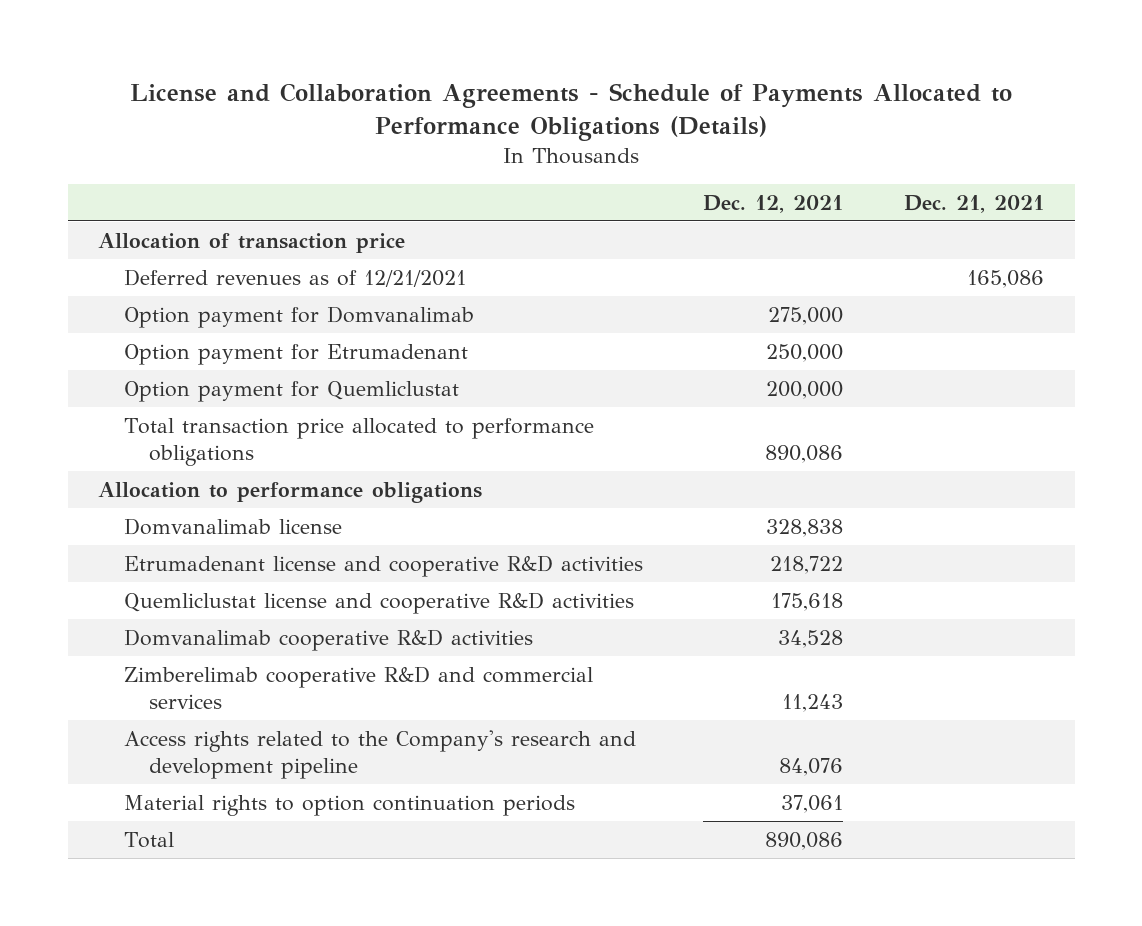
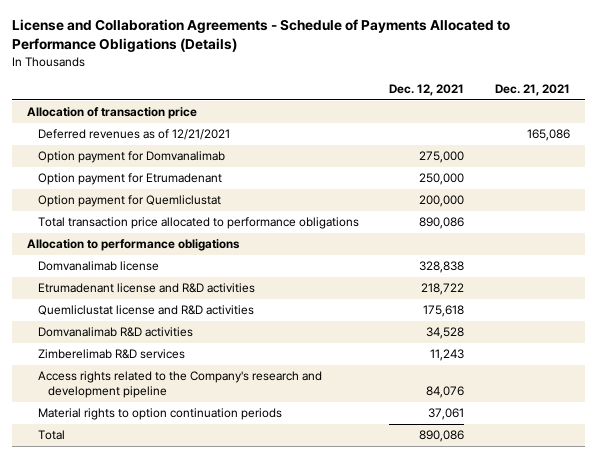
- Etrumadenant license and cooperative R&D activities | 218,722 |
- Quemliclustat license and cooperative R&D activities | 175,618 |
- Domvanalimab cooperative R&D activities | 34,528 |
- Zimberelimab cooperative R&D and commercial services | 11,243 |
+ Etrumadenant license and R&D activities | 218,722 |
+ Quemliclustat license and R&D activities | 175,618 |
+ Domvanalimab R&D activities | 34,528 |
+ Zimberelimab R&D services | 11,243 |

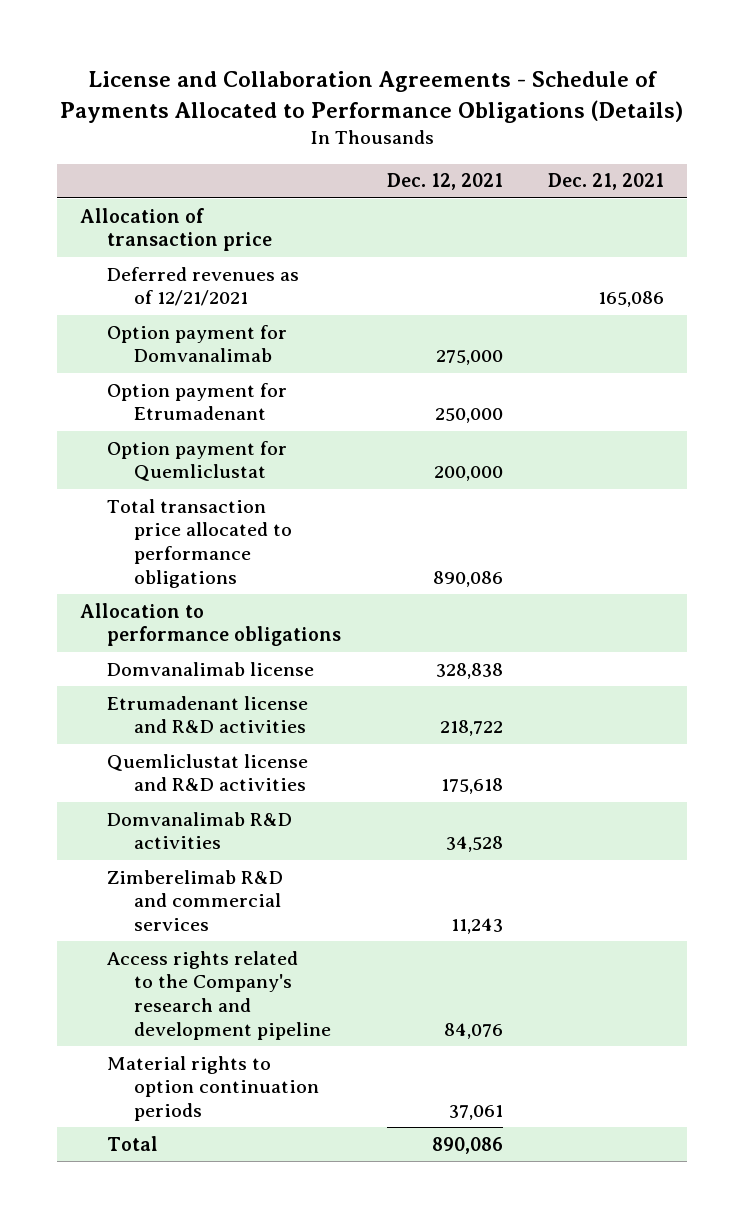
- Zimberelimab R&D services | 11,243 |
+ Zimberelimab R&D and commercial services | 11,243 |

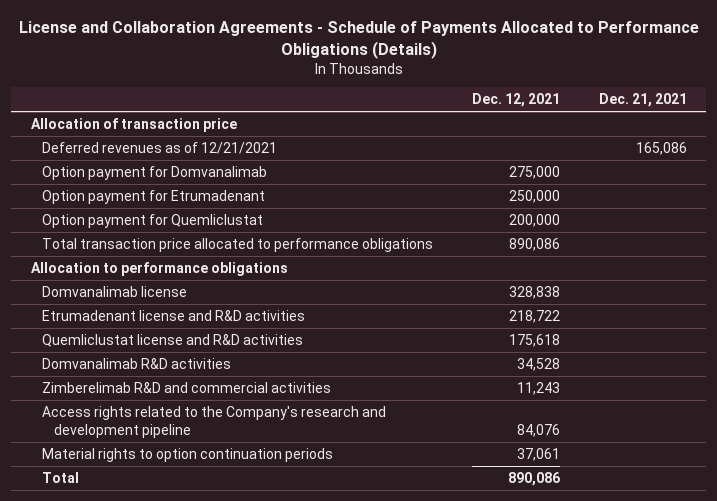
- Zimberelimab R&D and commercial services | 11,243 |
+ Zimberelimab R&D and commercial activities | 11,243 |

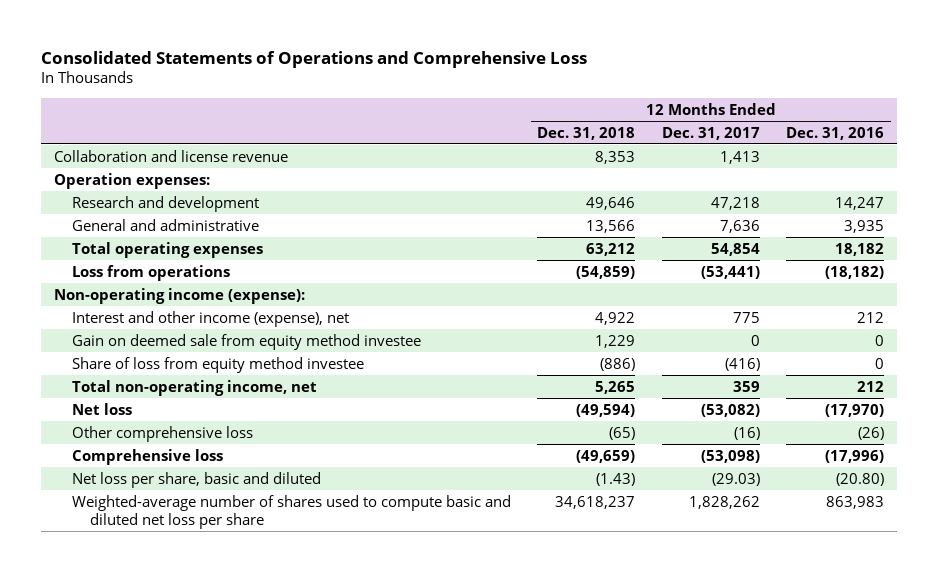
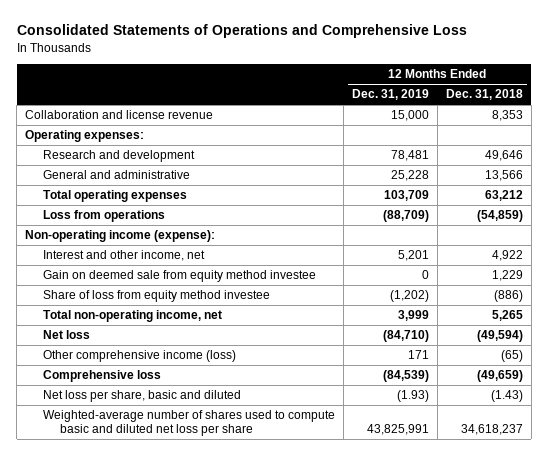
- | 12 Months Ended Dec. 31, 2018 | 12 Months Ended Dec. 31, 2017 | 12 Months Ended Dec. 31, 2016
+ | 12 Months Ended Dec. 31, 2019 | 12 Months Ended Dec. 31, 2018
- Operation expenses:
+ Operating expenses:
- Interest and other income (expense), net | 4,922 | 775 | 212
+ Interest and other income, net | 5,201 | 4,922
- Other comprehensive loss | (65) | (16) | (26)
+ Other comprehensive income (loss) | 171 | (65)

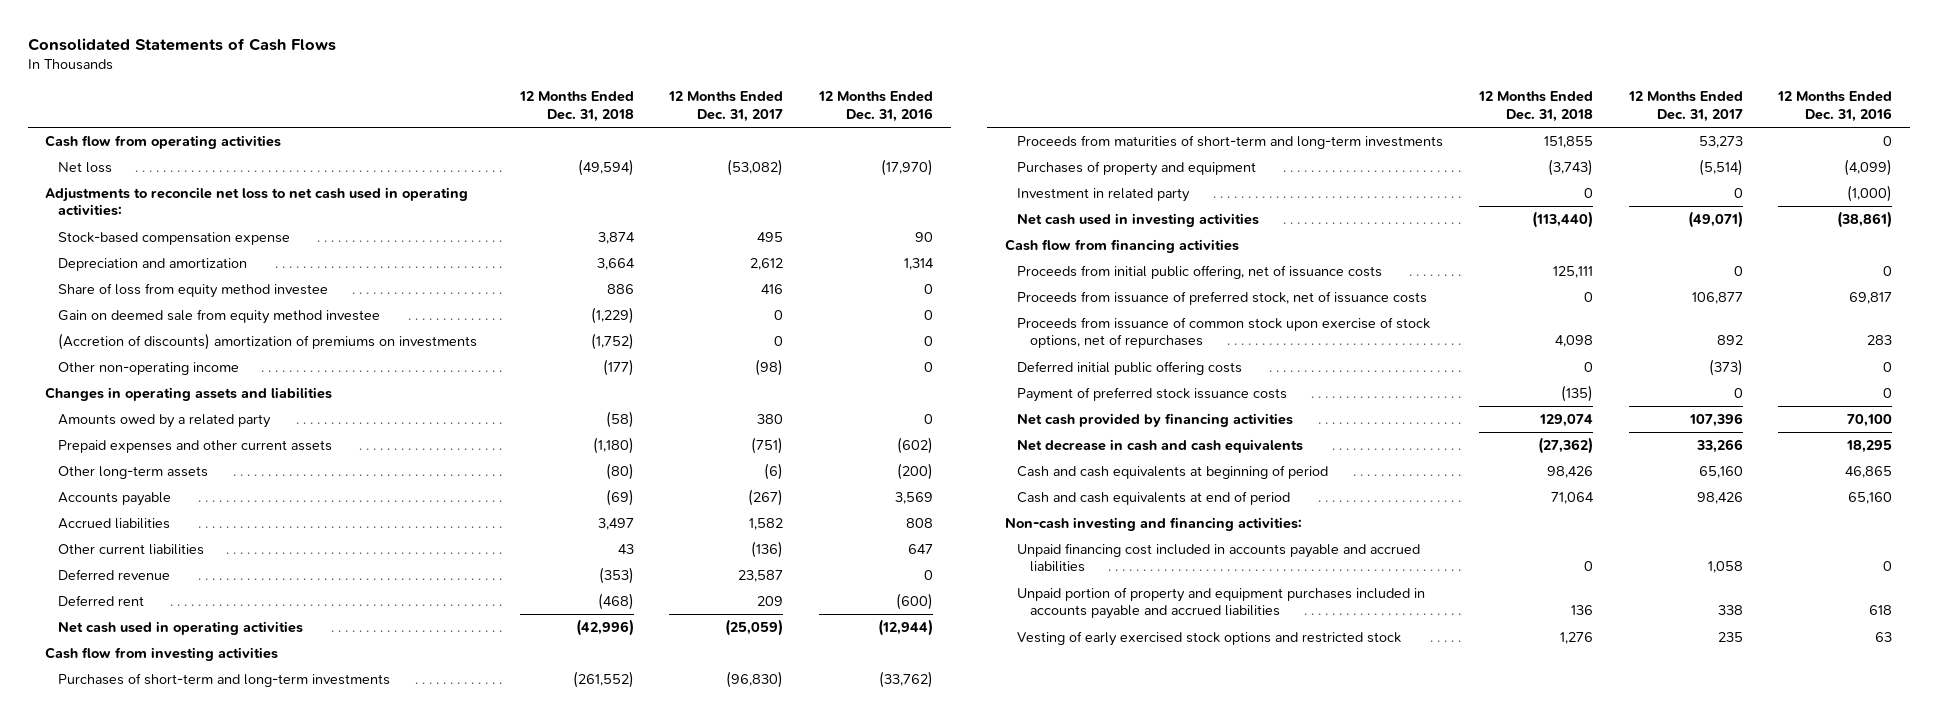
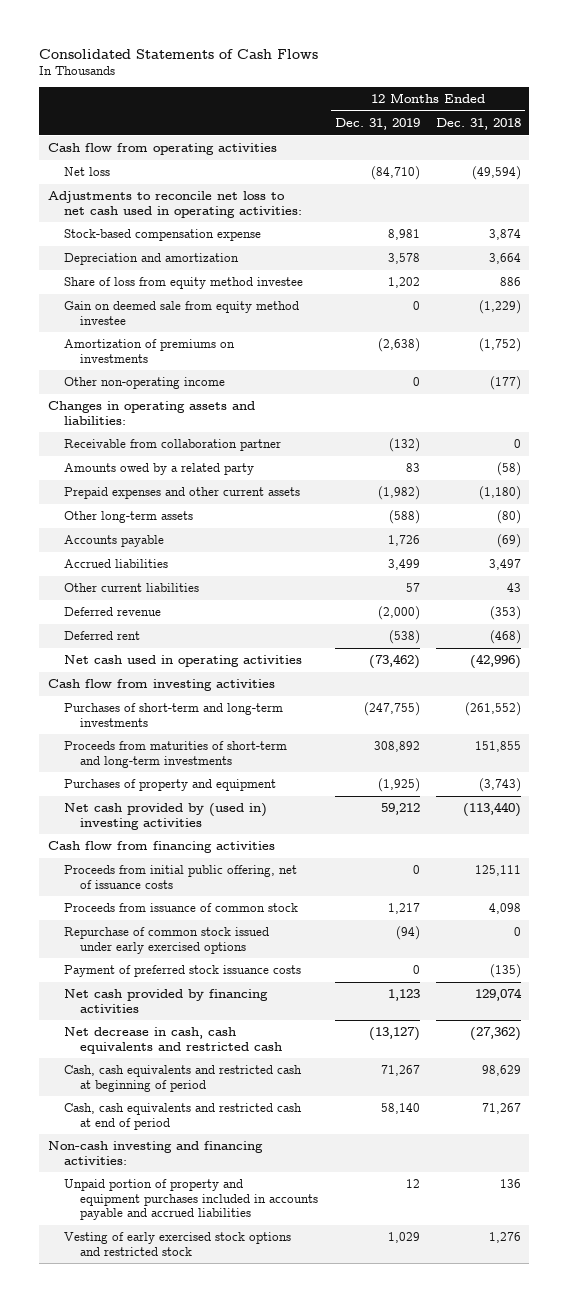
- | 12 Months Ended Dec. 31, 2018 | 12 Months Ended Dec. 31, 2017 | 12 Months Ended Dec. 31, 2016
+ | 12 Months Ended Dec. 31, 2019 | 12 Months Ended Dec. 31, 2018
- (Accretion of discounts) amortization of premiums on investments | (1,752) | 0 | 0
+ Amortization of premiums on investments | (2,638) | (1,752)
- Changes in operating assets and liabilities
+ Changes in operating assets and liabilities:
+ Receivable from collaboration partner | (132) | 0
- Investment in related party | 0 | 0 | (1,000)
- Net cash used in investing activities | (113,440) | (49,071) | (38,861)
+ Net cash provided by (used in) investing activities | 59,212 | (113,440)
- Proceeds from issuance of preferred stock, net of issuance costs | 0 | 106,877 | 69,817
- Proceeds from issuance of common stock upon exercise of stock options, net of repurchases | 4,098 | 892 | 283
- Deferred initial public offering costs | 0 | (373) | 0
+ Proceeds from issuance of common stock | 1,217 | 4,098
+ Repurchase of common stock issued under early exercised options | (94) | 0
- Net decrease in cash and cash equivalents | (27,362) | 33,266 | 18,295
- Cash and cash equivalents at beginning of period | 98,426 | 65,160 | 46,865
- Cash and cash equivalents at end of period | 71,064 | 98,426 | 65,160
+ Net decrease in cash, cash equivalents and restricted cash | (13,127) | (27,362)
+ Cash, cash equivalents and restricted cash at beginning of period | 71,267 | 98,629
+ Cash, cash equivalents and restricted cash at end of period | 58,140 | 71,267
- Unpaid financing cost included in accounts payable and accrued liabilities | 0 | 1,058 | 0

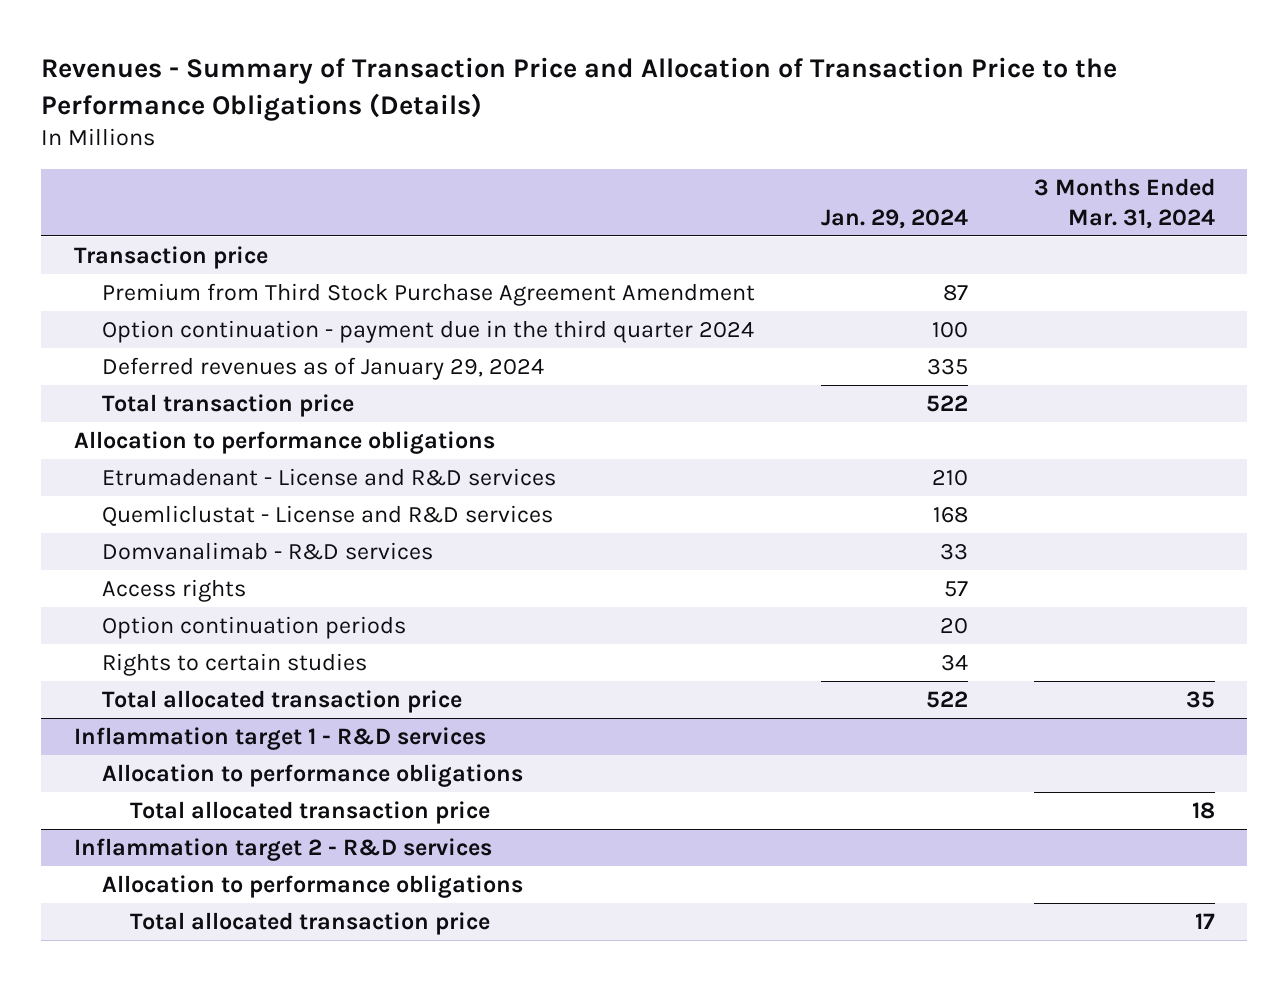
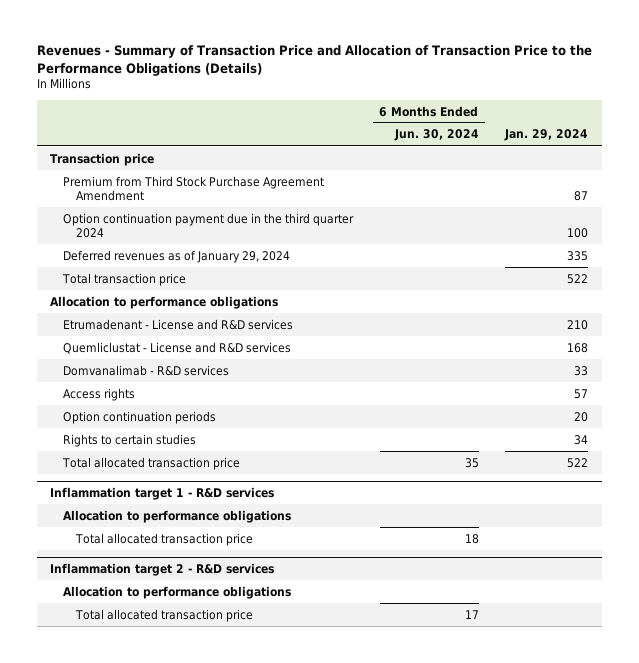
- | Jan. 29, 2024 | 3 Months Ended Mar. 31, 2024
+ | 6 Months Ended Jun. 30, 2024 | Jan. 29, 2024
- Option continuation - payment due in the third quarter 2024 | 100 |
+ Option continuation payment due in the third quarter 2024 | | 100

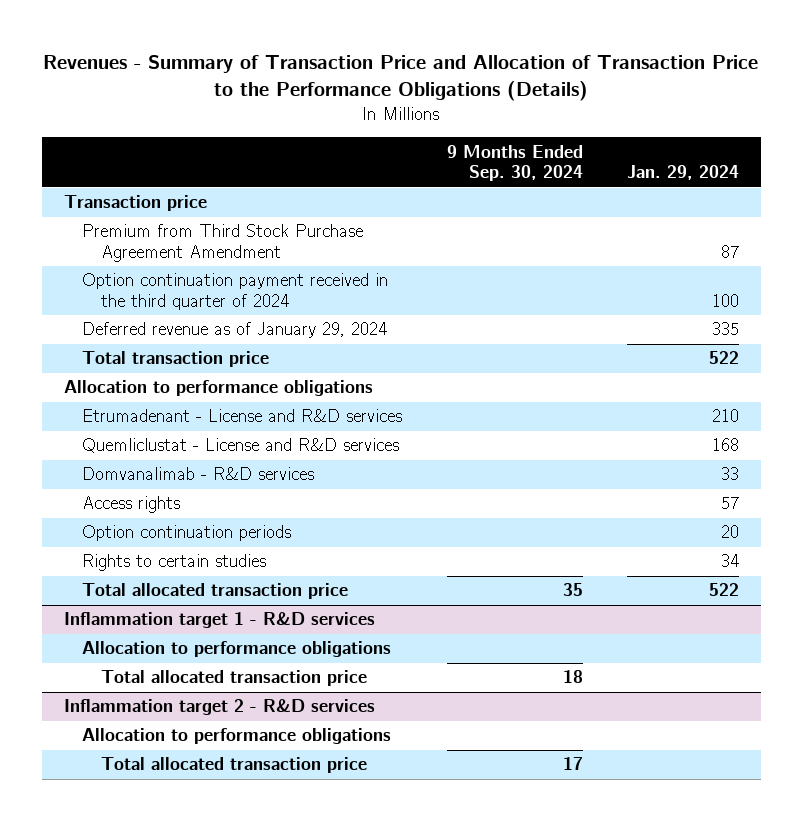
- | 6 Months Ended Jun. 30, 2024 | Jan. 29, 2024
+ | 9 Months Ended Sep. 30, 2024 | Jan. 29, 2024
- Option continuation payment due in the third quarter 2024 | | 100
- Deferred revenues as of January 29, 2024 | | 335
+ Option continuation payment received in the third quarter of 2024 | | 100
+ Deferred revenue as of January 29, 2024 | | 335

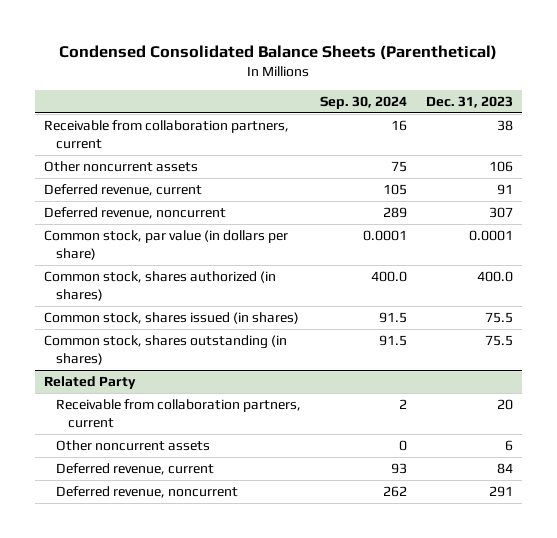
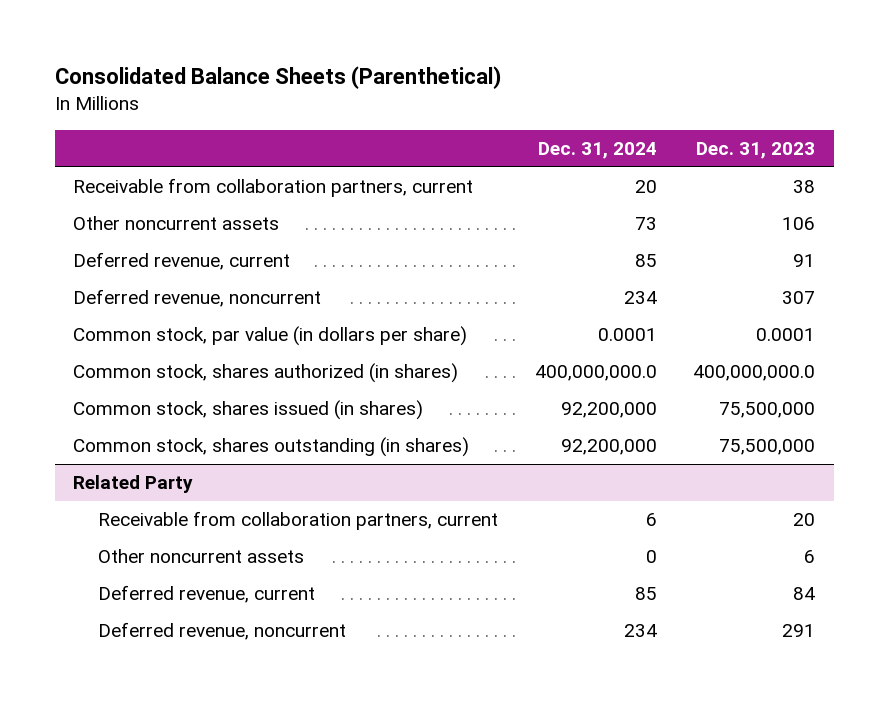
- Condensed Consolidated Balance Sheets (Parenthetical)
+ Consolidated Balance Sheets (Parenthetical)
- | Sep. 30, 2024 | Dec. 31, 2023
+ | Dec. 31, 2024 | Dec. 31, 2023
- Common stock, shares authorized (in shares) | 400.0 | 400.0
- Common stock, shares issued (in shares) | 91.5 | 75.5
- Common stock, shares outstanding (in shares) | 91.5 | 75.5
+ Common stock, shares authorized (in shares) | 400,000,000.0 | 400,000,000.0
+ Common stock, shares issued (in shares) | 92,200,000 | 75,500,000
+ Common stock, shares outstanding (in shares) | 92,200,000 | 75,500,000

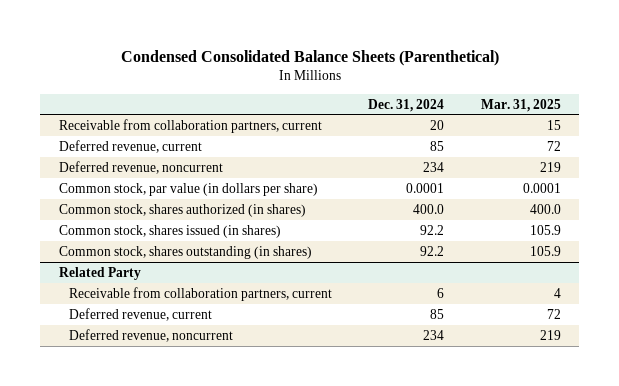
- Consolidated Balance Sheets (Parenthetical)
+ Condensed Consolidated Balance Sheets (Parenthetical)
- | Dec. 31, 2024 | Dec. 31, 2023
+ | Dec. 31, 2024 | Mar. 31, 2025
- Other noncurrent assets | 73 | 106
- Common stock, shares authorized (in shares) | 400,000,000.0 | 400,000,000.0
- Common stock, shares issued (in shares) | 92,200,000 | 75,500,000
- Common stock, shares outstanding (in shares) | 92,200,000 | 75,500,000
+ Common stock, shares authorized (in shares) | 400.0 | 400.0
+ Common stock, shares issued (in shares) | 92.2 | 105.9
+ Common stock, shares outstanding (in shares) | 92.2 | 105.9
@ Related Party
- Other noncurrent assets | 0 | 6

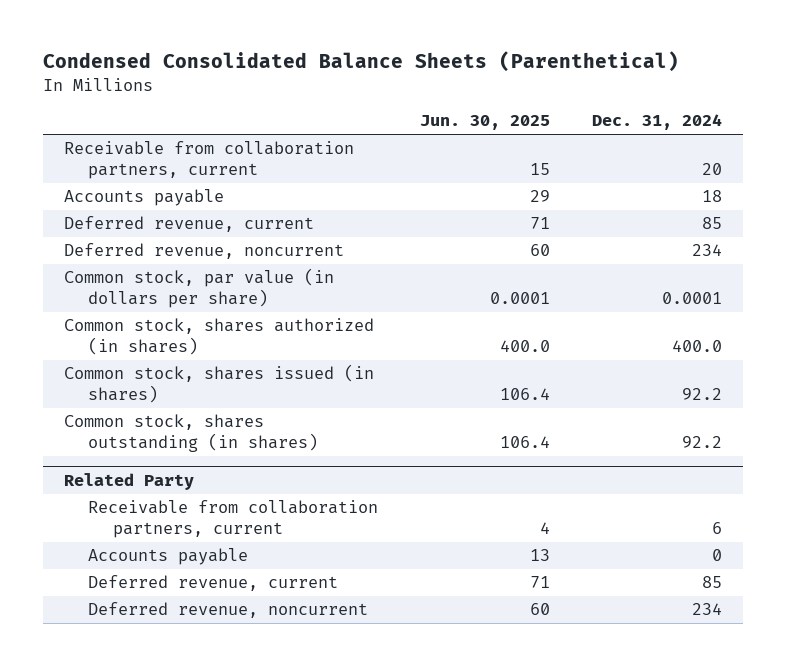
- | Dec. 31, 2024 | Mar. 31, 2025
+ | Jun. 30, 2025 | Dec. 31, 2024
+ Accounts payable | 29 | 18
@ Related Party
+ Accounts payable | 13 | 0

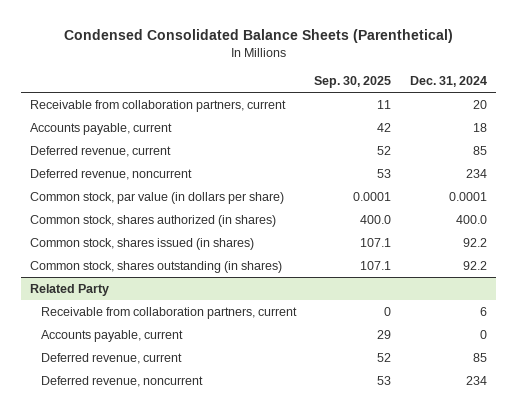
- | Jun. 30, 2025 | Dec. 31, 2024
+ | Sep. 30, 2025 | Dec. 31, 2024
- Accounts payable | 29 | 18
+ Accounts payable, current | 42 | 18
@ Related Party
- Accounts payable | 13 | 0
+ Accounts payable, current | 29 | 0

